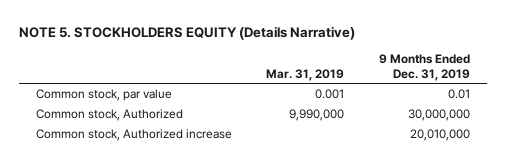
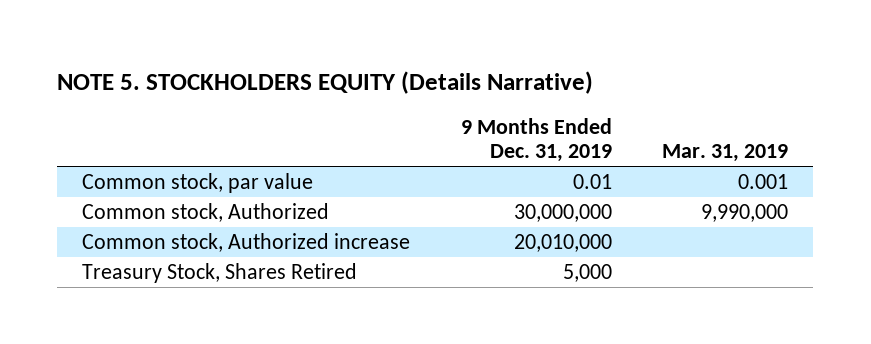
- | Mar. 31, 2019 | 9 Months Ended Dec. 31, 2019
+ | 9 Months Ended Dec. 31, 2019 | Mar. 31, 2019
+ Treasury Stock, Shares Retired | 5,000 |

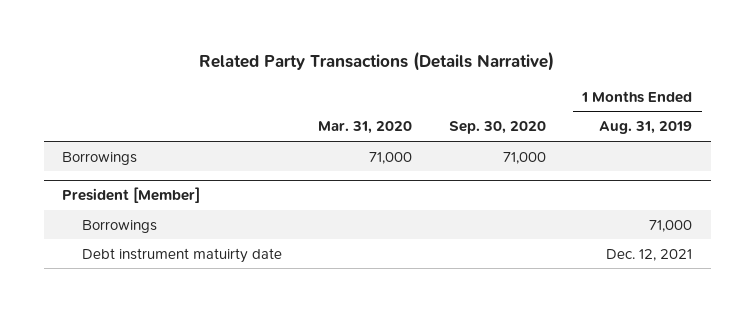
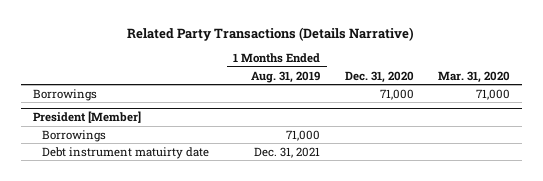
- | Mar. 31, 2020 | Sep. 30, 2020 | 1 Months Ended Aug. 31, 2019
+ | 1 Months Ended Aug. 31, 2019 | Dec. 31, 2020 | Mar. 31, 2020
@ President [Member]
- Debt instrument matuirty date | | | Dec. 12, 2021
+ Debt instrument matuirty date | Dec. 31, 2021 | |

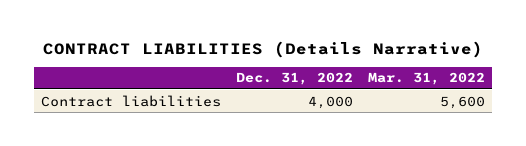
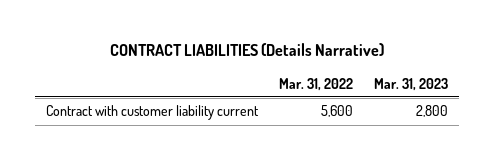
- | Dec. 31, 2022 | Mar. 31, 2022
+ | Mar. 31, 2022 | Mar. 31, 2023
- Contract liabilities | 4,000 | 5,600
+ Contract with customer liability current | 5,600 | 2,800

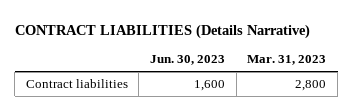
- | Mar. 31, 2022 | Mar. 31, 2023
+ | Jun. 30, 2023 | Mar. 31, 2023
- Contract with customer liability current | 5,600 | 2,800
+ Contract liabilities | 1,600 | 2,800

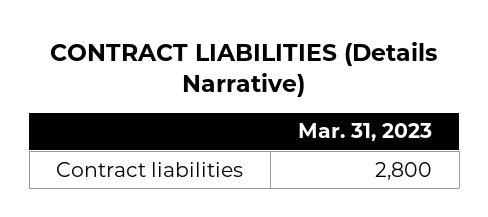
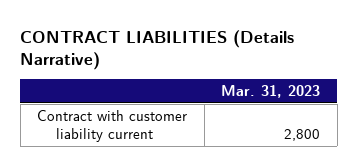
- Contract liabilities | 2,800
+ Contract with customer liability current | 2,800

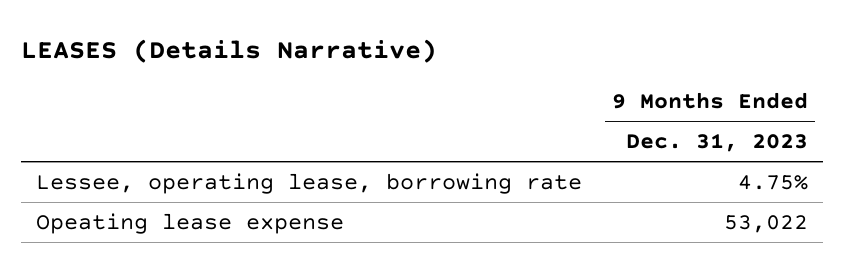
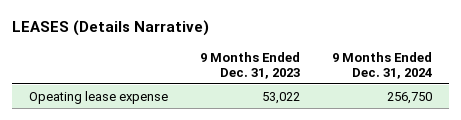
- | 9 Months Ended Dec. 31, 2023
+ | 9 Months Ended Dec. 31, 2023 | 9 Months Ended Dec. 31, 2024
- Lessee, operating lease, borrowing rate | 4.75%

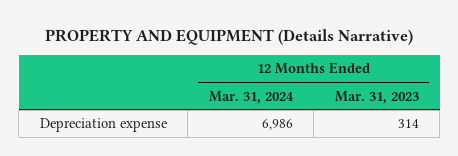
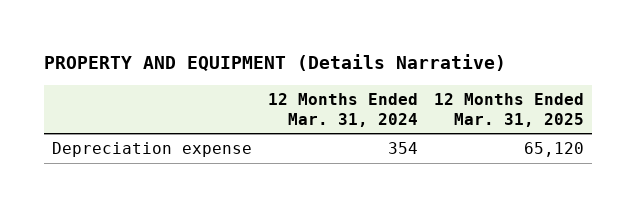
- | 12 Months Ended Mar. 31, 2024 | 12 Months Ended Mar. 31, 2023
+ | 12 Months Ended Mar. 31, 2024 | 12 Months Ended Mar. 31, 2025
- Depreciation expense | 6,986 | 314
+ Depreciation expense | 354 | 65,120

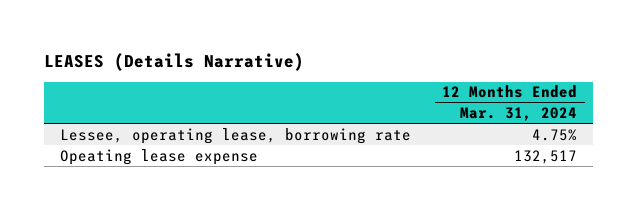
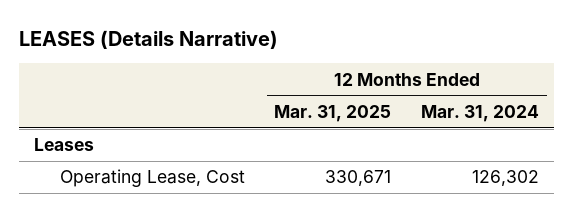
- | 12 Months Ended Mar. 31, 2024
+ | 12 Months Ended Mar. 31, 2025 | 12 Months Ended Mar. 31, 2024
- Lessee, operating lease, borrowing rate | 4.75%
- Opeating lease expense | 132,517
+ Leases
+ Operating Lease, Cost | 330,671 | 126,302

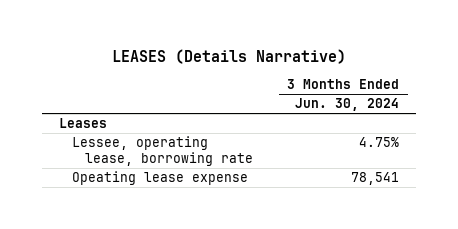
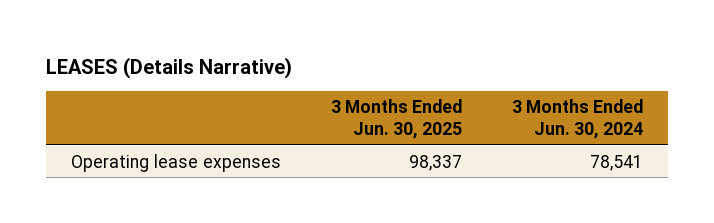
- | 3 Months Ended Jun. 30, 2024
+ | 3 Months Ended Jun. 30, 2025 | 3 Months Ended Jun. 30, 2024
- Leases
- Lessee, operating lease, borrowing rate | 4.75%
- Opeating lease expense | 78,541
+ Operating lease expenses | 98,337 | 78,541

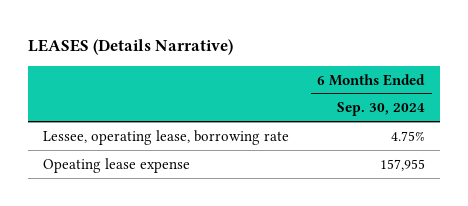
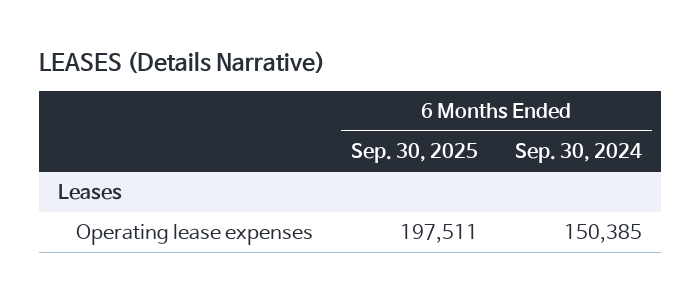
- | 6 Months Ended Sep. 30, 2024
+ | 6 Months Ended Sep. 30, 2025 | 6 Months Ended Sep. 30, 2024
- Lessee, operating lease, borrowing rate | 4.75%
- Opeating lease expense | 157,955
+ Leases
+ Operating lease expenses | 197,511 | 150,385

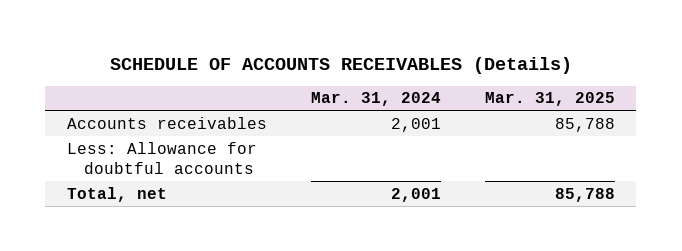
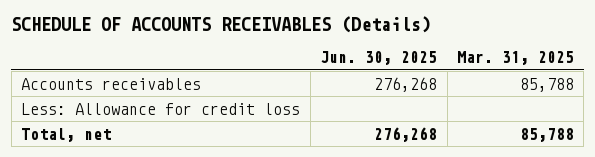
- | Mar. 31, 2024 | Mar. 31, 2025
+ | Jun. 30, 2025 | Mar. 31, 2025
- Less: Allowance for doubtful accounts
+ Less: Allowance for credit loss

